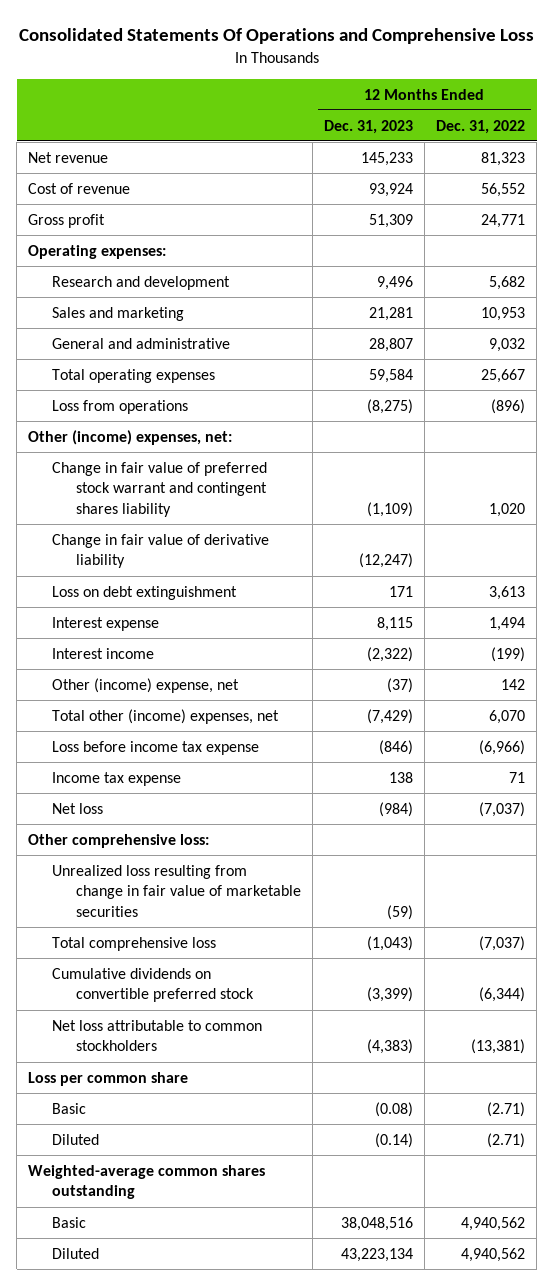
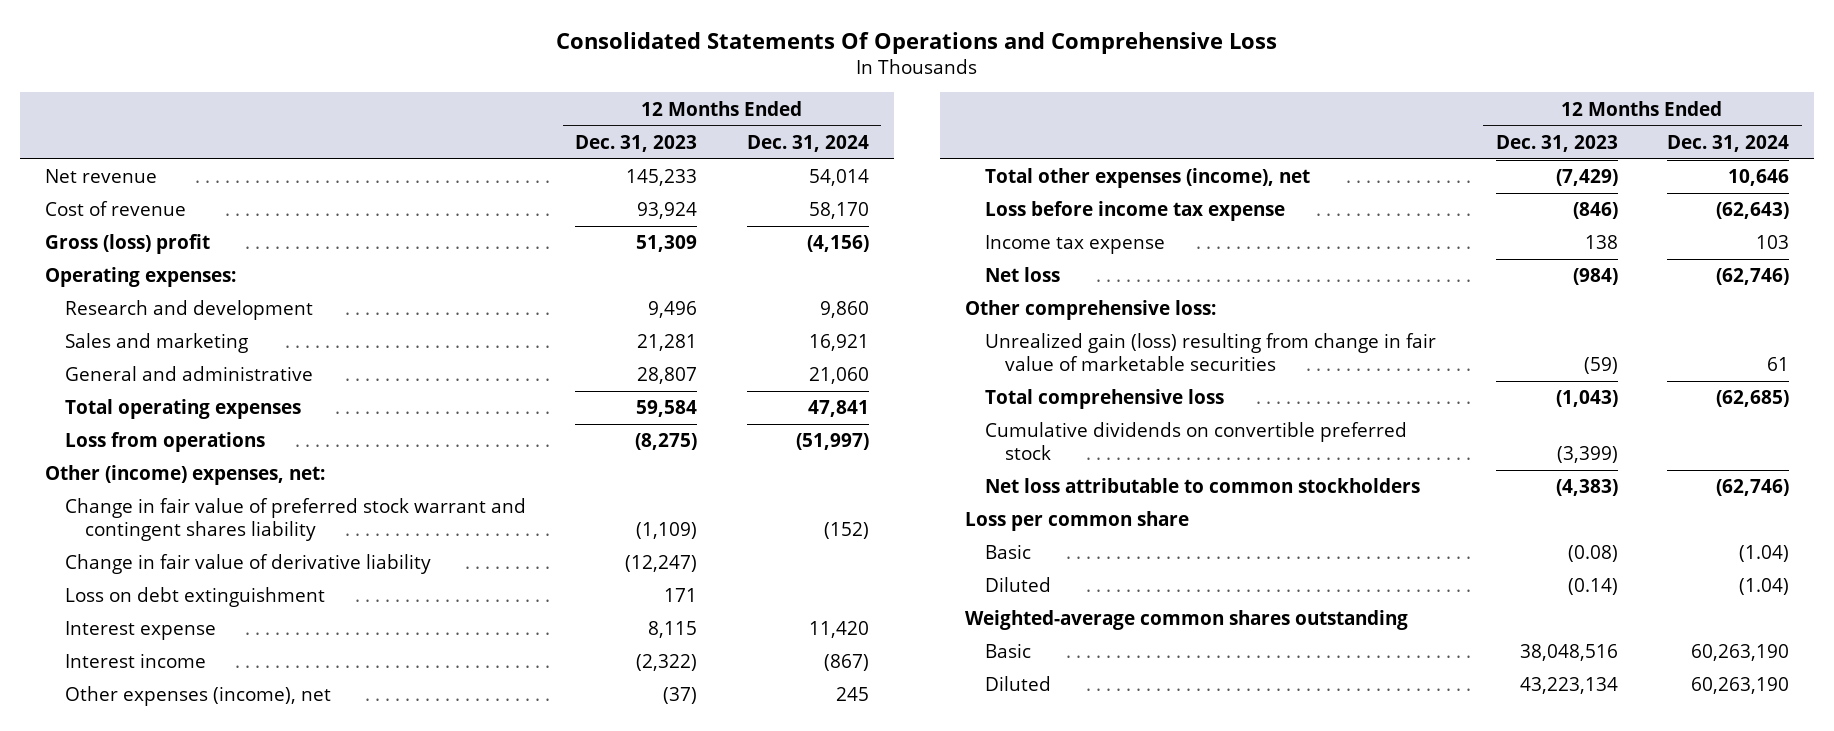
- | 12 Months Ended Dec. 31, 2023 | 12 Months Ended Dec. 31, 2022
+ | 12 Months Ended Dec. 31, 2023 | 12 Months Ended Dec. 31, 2024
- Gross profit | 51,309 | 24,771
+ Gross (loss) profit | 51,309 | (4,156)
- Other (income) expense, net | (37) | 142
- Total other (income) expenses, net | (7,429) | 6,070
+ Other expenses (income), net | (37) | 245
+ Total other expenses (income), net | (7,429) | 10,646
- Unrealized loss resulting from change in fair value of marketable securities | (59) |
+ Unrealized gain (loss) resulting from change in fair value of marketable securities | (59) | 61

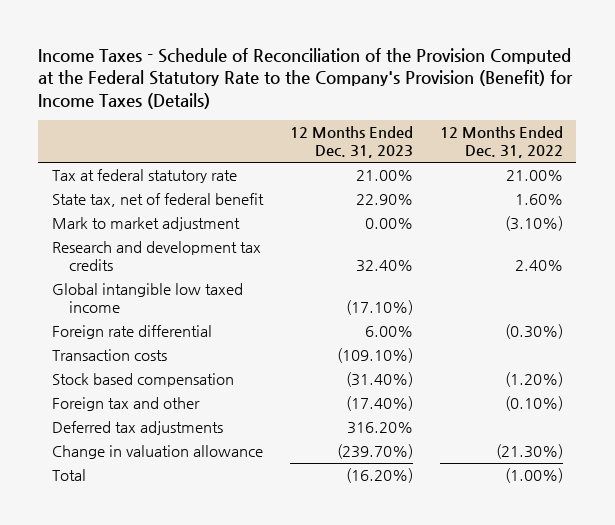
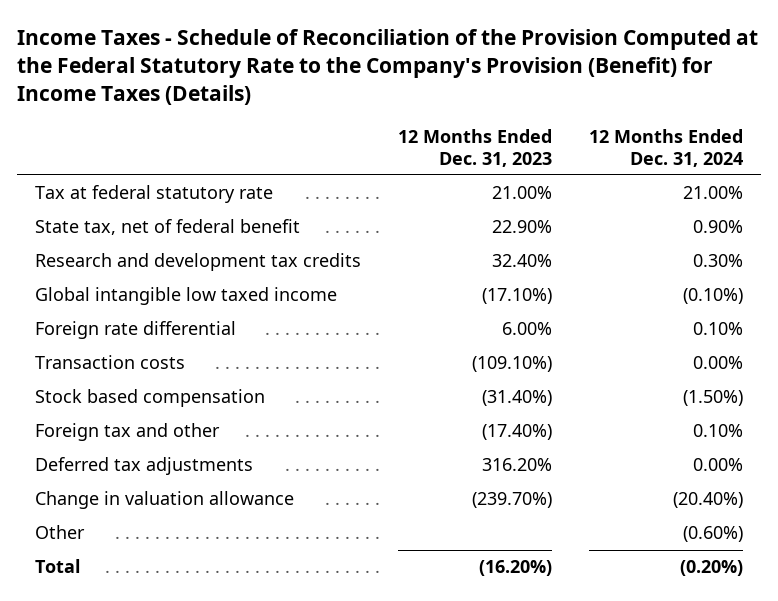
- | 12 Months Ended Dec. 31, 2023 | 12 Months Ended Dec. 31, 2022
+ | 12 Months Ended Dec. 31, 2023 | 12 Months Ended Dec. 31, 2024
- Mark to market adjustment | 0.00% | (3.10%)
+ Other | | (0.60%)

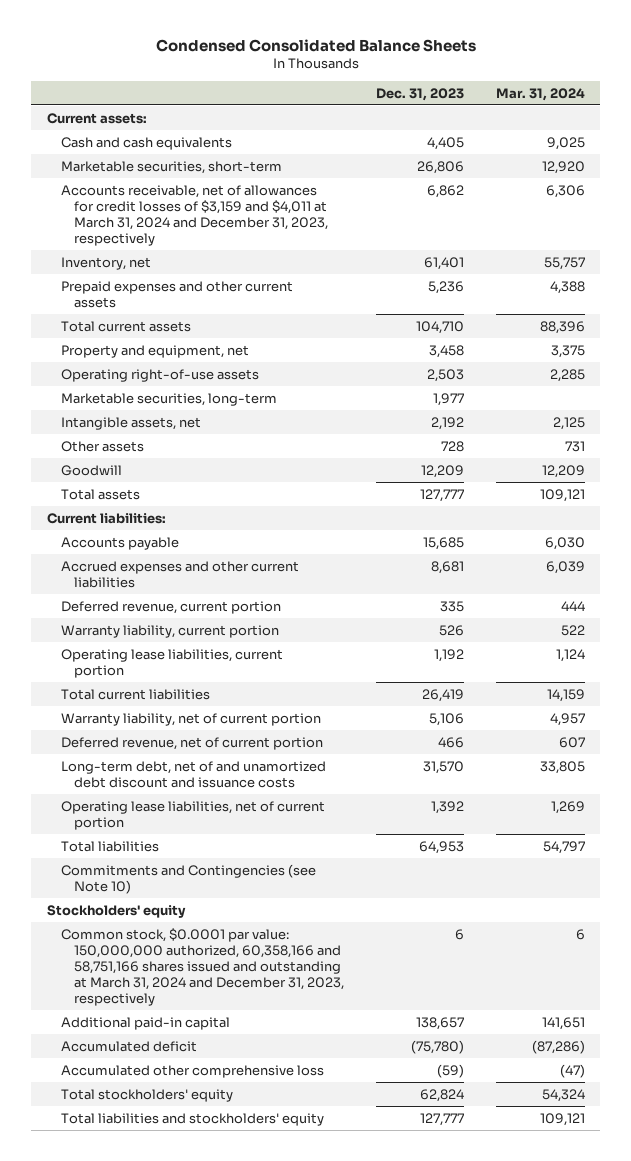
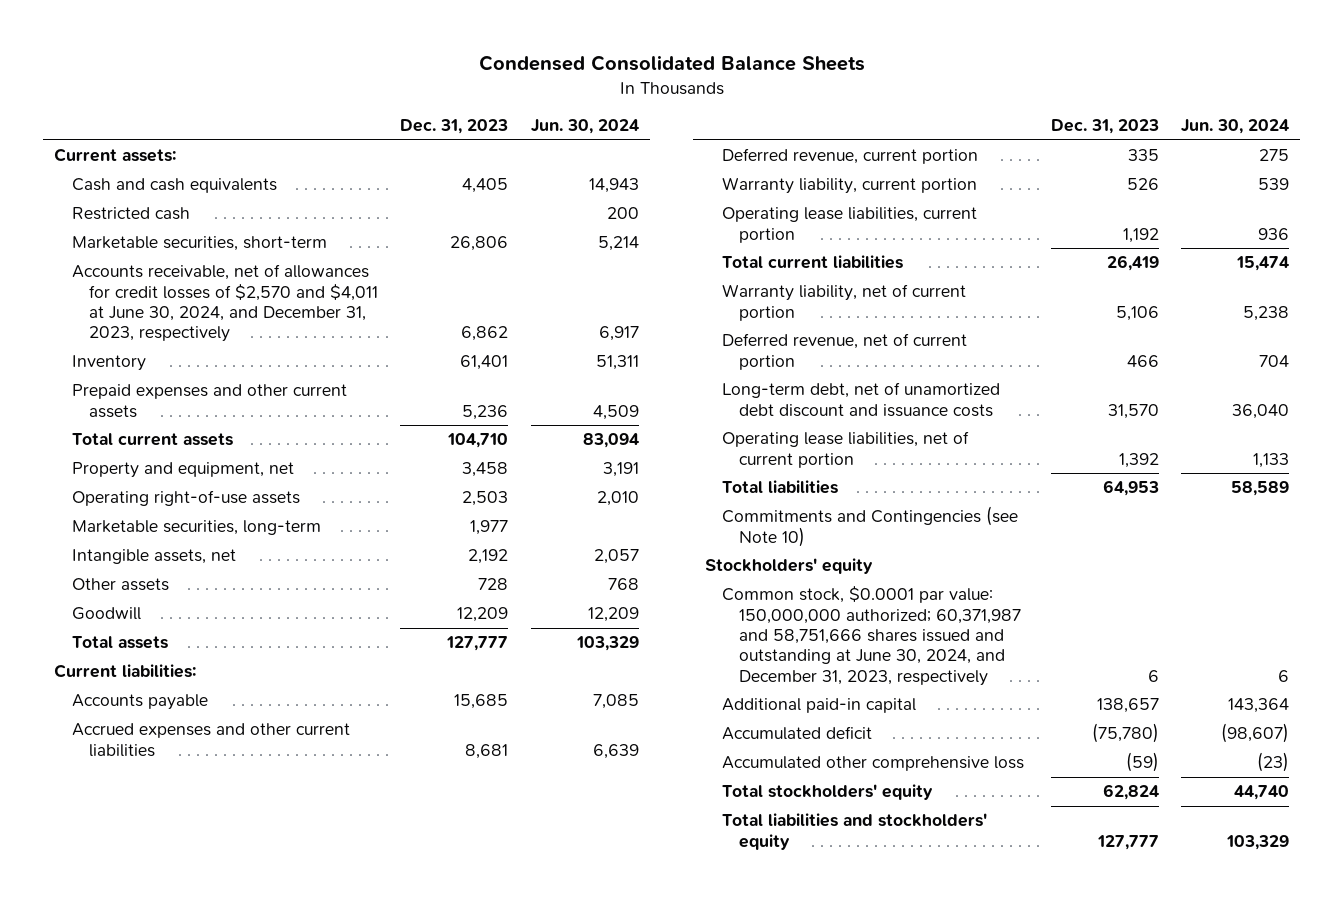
- | Dec. 31, 2023 | Mar. 31, 2024
+ | Dec. 31, 2023 | Jun. 30, 2024
+ Restricted cash | | 200
- Accounts receivable, net of allowances for credit losses of $3,159 and $4,011 at March 31, 2024 and December 31, 2023, respectively | 6,862 | 6,306
- Inventory, net | 61,401 | 55,757
+ Accounts receivable, net of allowances for credit losses of $2,570 and $4,011 at June 30, 2024, and December 31, 2023, respectively | 6,862 | 6,917
+ Inventory | 61,401 | 51,311
- Long-term debt, net of and unamortized debt discount and issuance costs | 31,570 | 33,805
+ Long-term debt, net of unamortized debt discount and issuance costs | 31,570 | 36,040
- Common stock, $0.0001 par value: 150,000,000 authorized, 60,358,166 and 58,751,166 shares issued and outstanding at March 31, 2024 and December 31, 2023, respectively | 6 | 6
+ Common stock, $0.0001 par value: 150,000,000 authorized; 60,371,987 and 58,751,666 shares issued and outstanding at June 30, 2024, and December 31, 2023, respectively | 6 | 6

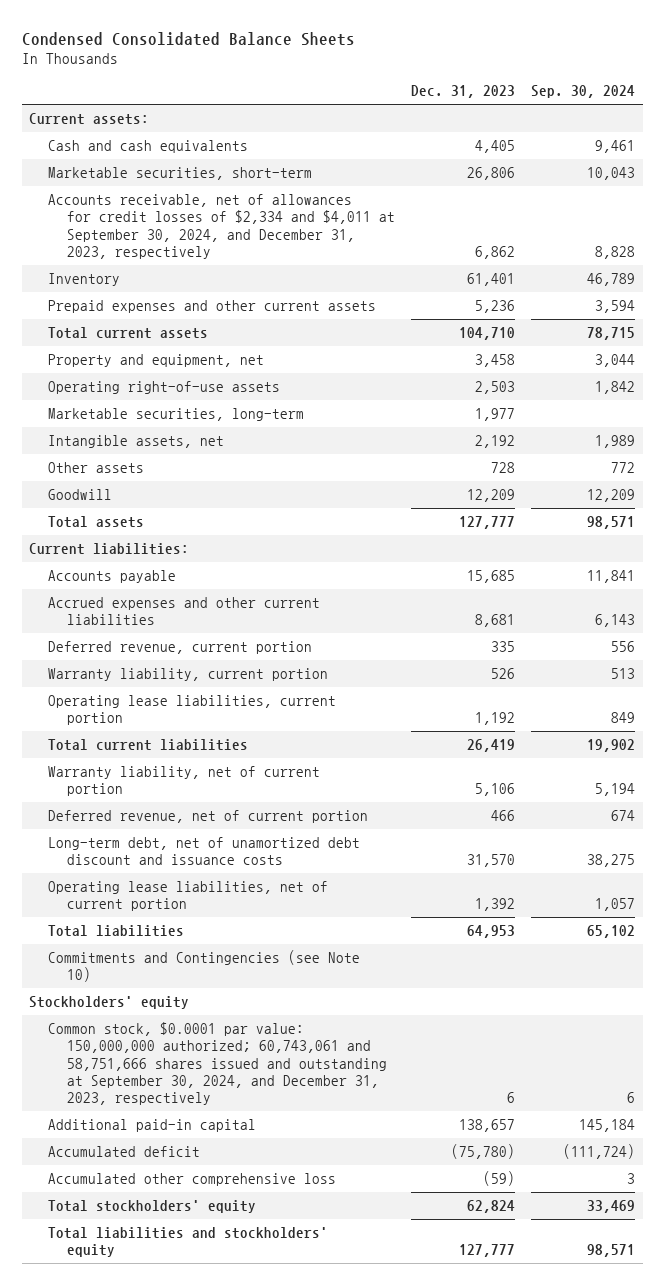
- | Dec. 31, 2023 | Jun. 30, 2024
+ | Dec. 31, 2023 | Sep. 30, 2024
- Restricted cash | | 200
- Accounts receivable, net of allowances for credit losses of $2,570 and $4,011 at June 30, 2024, and December 31, 2023, respectively | 6,862 | 6,917
+ Accounts receivable, net of allowances for credit losses of $2,334 and $4,011 at September 30, 2024, and December 31, 2023, respectively | 6,862 | 8,828
- Common stock, $0.0001 par value: 150,000,000 authorized; 60,371,987 and 58,751,666 shares issued and outstanding at June 30, 2024, and December 31, 2023, respectively | 6 | 6
+ Common stock, $0.0001 par value: 150,000,000 authorized; 60,743,061 and 58,751,666 shares issued and outstanding at September 30, 2024, and December 31, 2023, respectively | 6 | 6

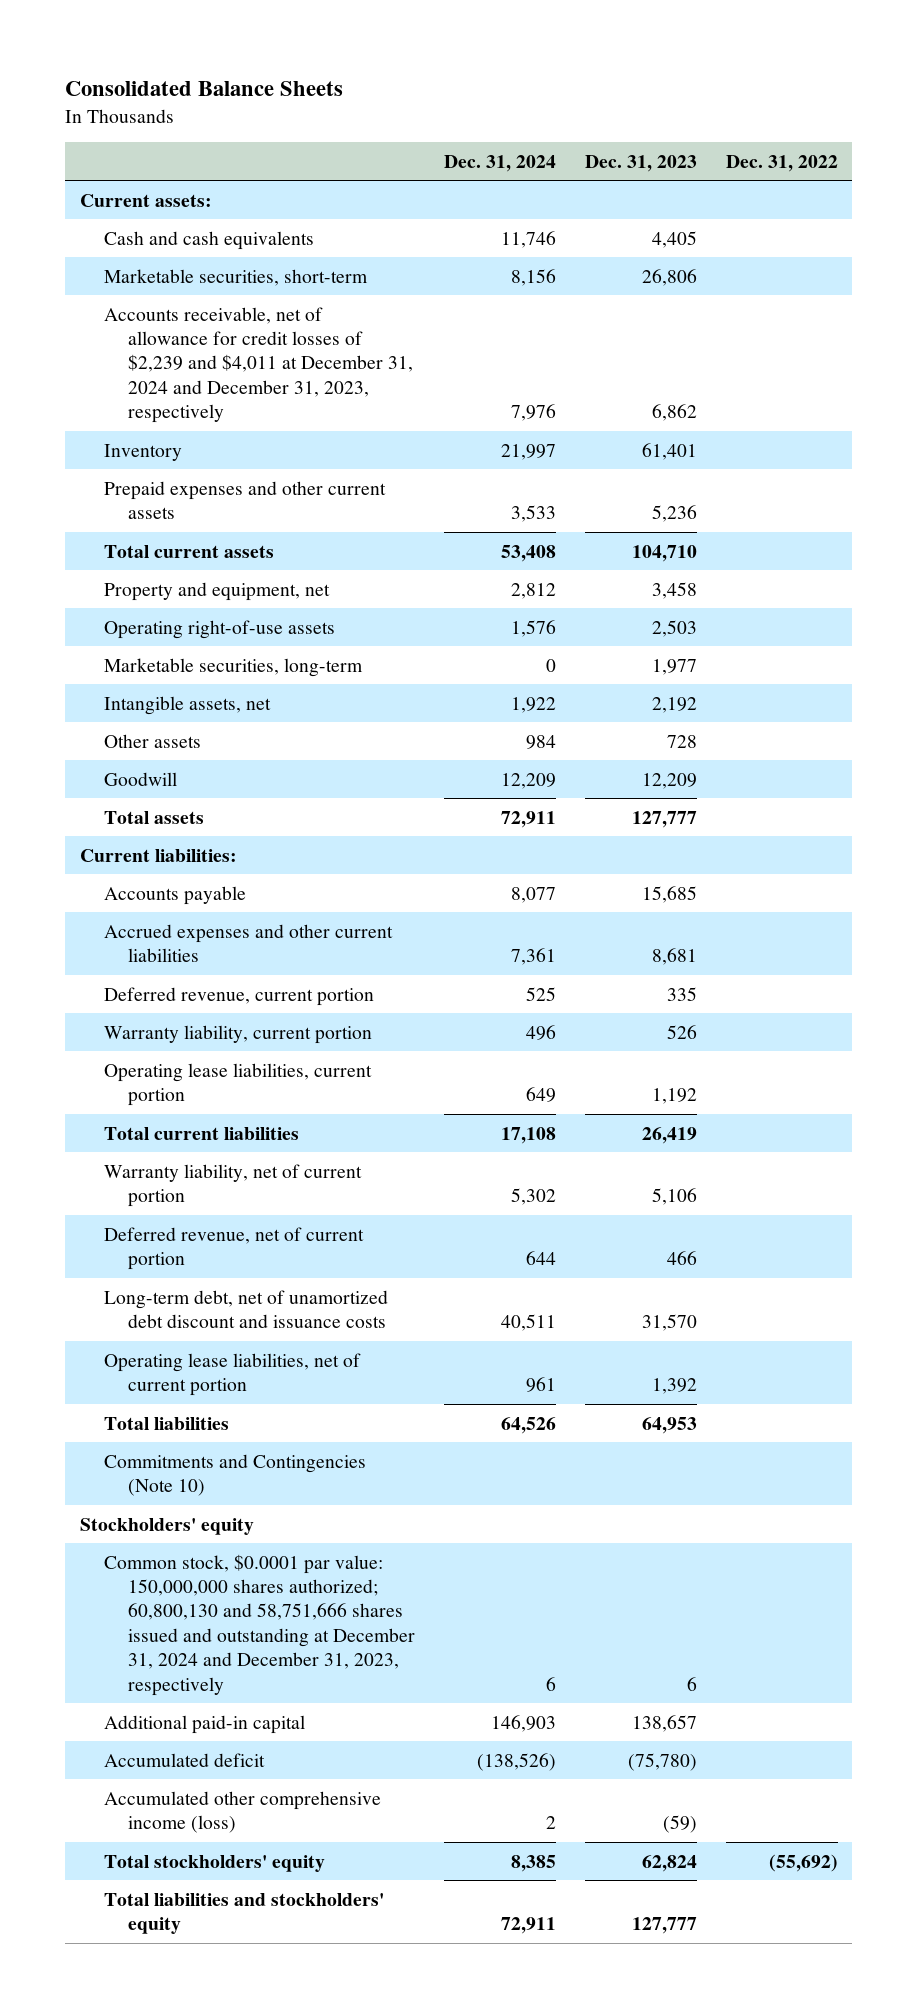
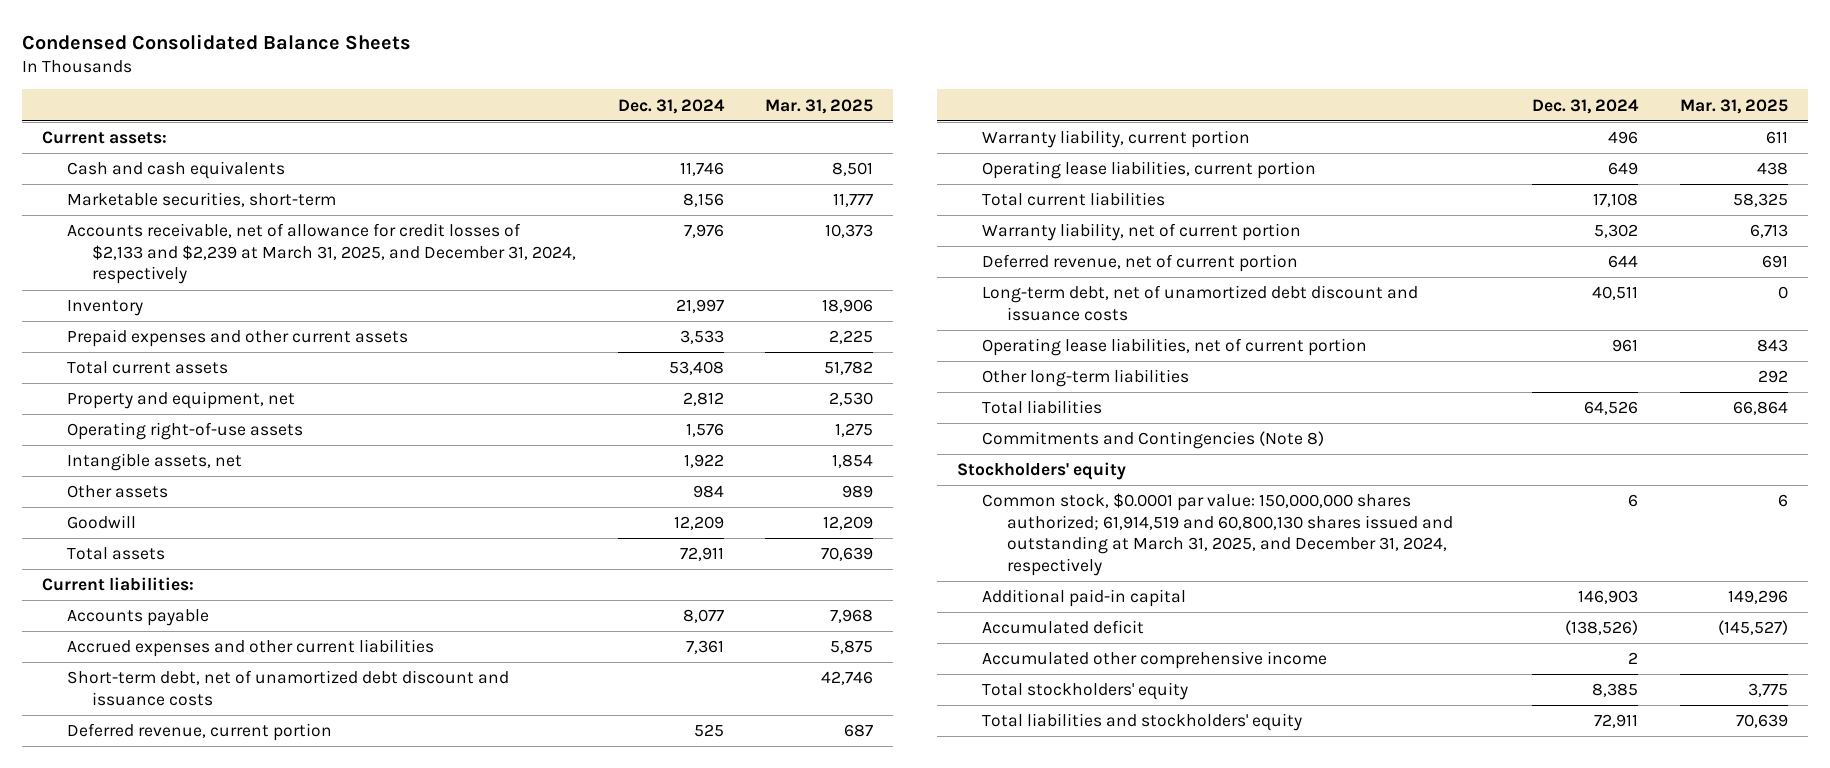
- Consolidated Balance Sheets
+ Condensed Consolidated Balance Sheets
- | Dec. 31, 2024 | Dec. 31, 2023 | Dec. 31, 2022
+ | Dec. 31, 2024 | Mar. 31, 2025
- Accounts receivable, net of allowance for credit losses of $2,239 and $4,011 at December 31, 2024 and December 31, 2023, respectively | 7,976 | 6,862 |
+ Accounts receivable, net of allowance for credit losses of $2,133 and $2,239 at March 31, 2025, and December 31, 2024, respectively | 7,976 | 10,373
- Marketable securities, long-term | 0 | 1,977 |
+ Short-term debt, net of unamortized debt discount and issuance costs | | 42,746
+ Other long-term liabilities | | 292
- Commitments and Contingencies (Note 10)
+ Commitments and Contingencies (Note 8)
- Common stock, $0.0001 par value: 150,000,000 shares authorized; 60,800,130 and 58,751,666 shares issued and outstanding at December 31, 2024 and December 31, 2023, respectively | 6 | 6 |
+ Common stock, $0.0001 par value: 150,000,000 shares authorized; 61,914,519 and 60,800,130 shares issued and outstanding at March 31, 2025, and December 31, 2024, respectively | 6 | 6
- Accumulated other comprehensive income (loss) | 2 | (59) |
+ Accumulated other comprehensive income | 2 |

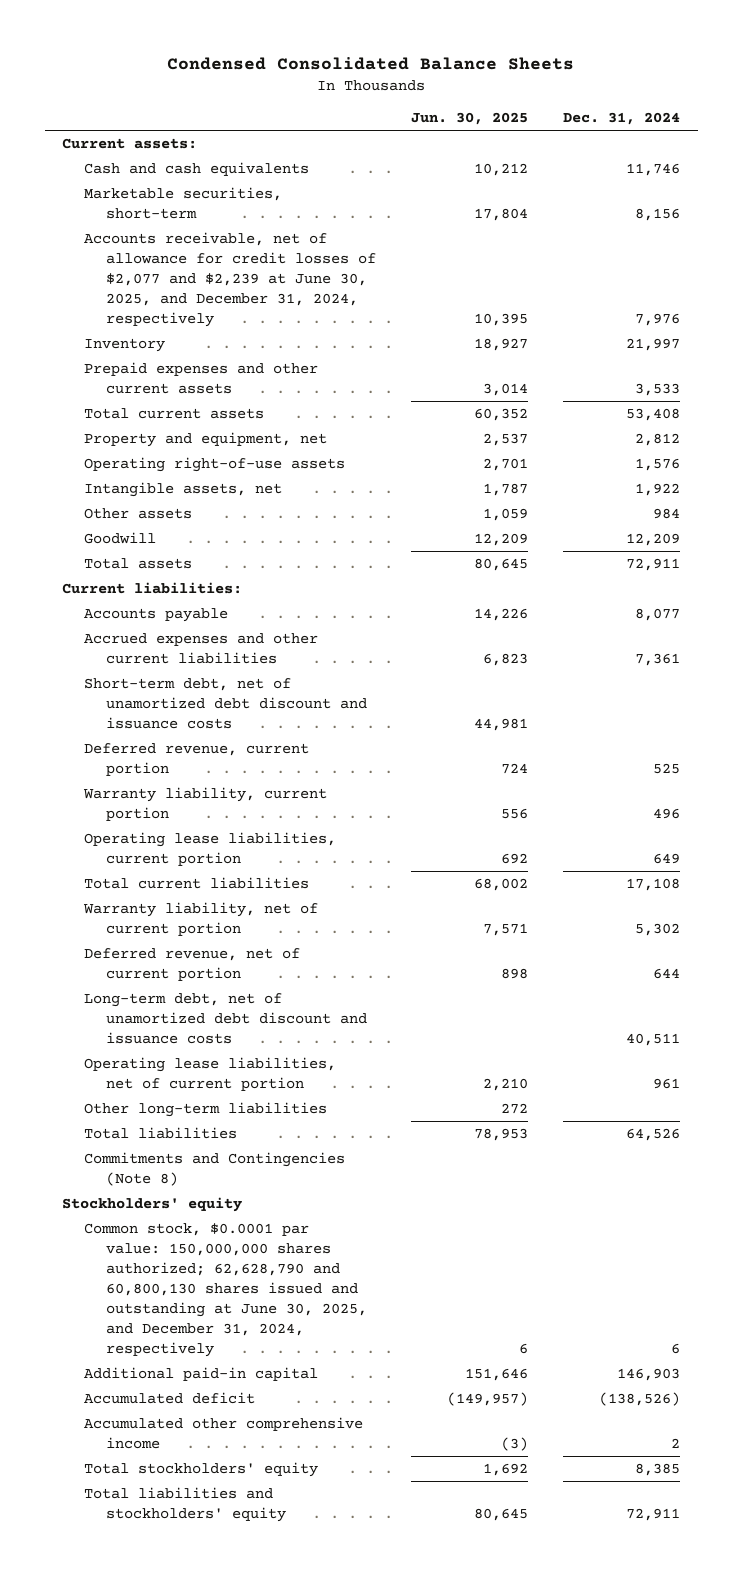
- | Dec. 31, 2024 | Mar. 31, 2025
+ | Jun. 30, 2025 | Dec. 31, 2024
- Accounts receivable, net of allowance for credit losses of $2,133 and $2,239 at March 31, 2025, and December 31, 2024, respectively | 7,976 | 10,373
+ Accounts receivable, net of allowance for credit losses of $2,077 and $2,239 at June 30, 2025, and December 31, 2024, respectively | 10,395 | 7,976
- Common stock, $0.0001 par value: 150,000,000 shares authorized; 61,914,519 and 60,800,130 shares issued and outstanding at March 31, 2025, and December 31, 2024, respectively | 6 | 6
+ Common stock, $0.0001 par value: 150,000,000 shares authorized; 62,628,790 and 60,800,130 shares issued and outstanding at June 30, 2025, and December 31, 2024, respectively | 6 | 6

